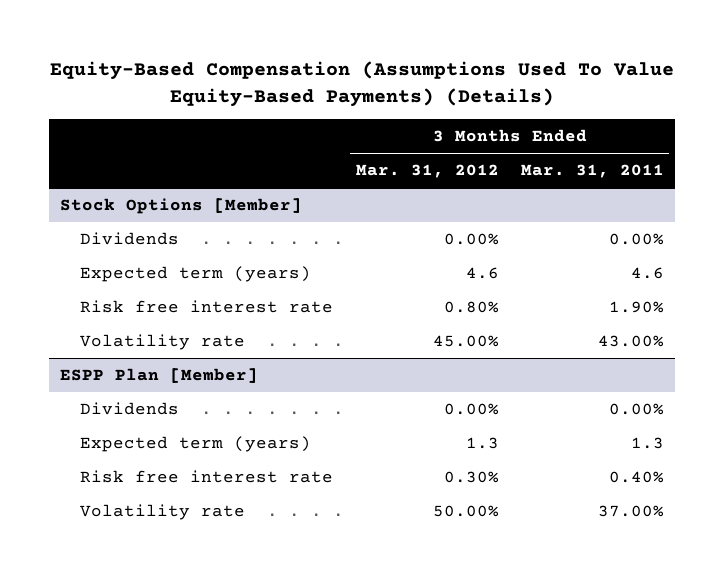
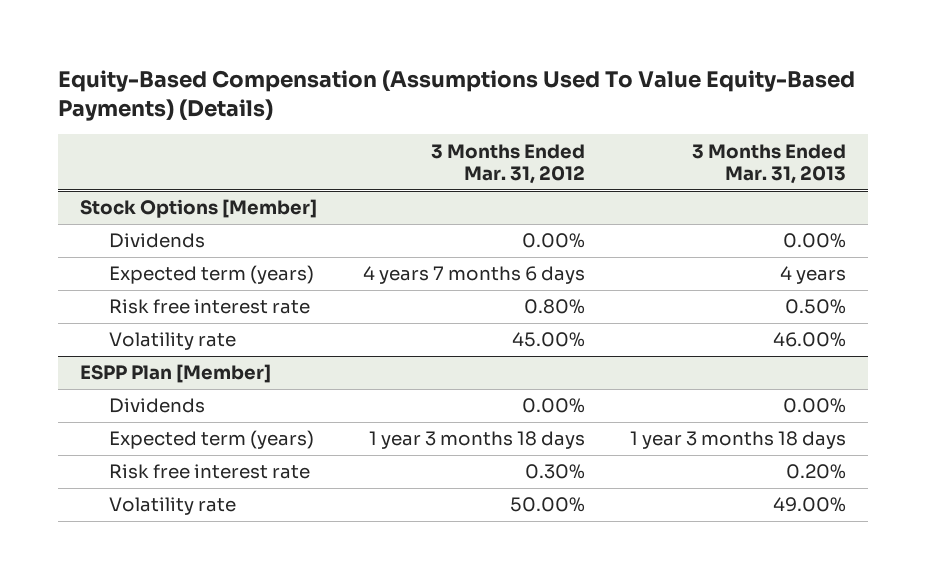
- | 3 Months Ended Mar. 31, 2012 | 3 Months Ended Mar. 31, 2011
+ | 3 Months Ended Mar. 31, 2012 | 3 Months Ended Mar. 31, 2013
@ Stock Options [Member]
- Expected term (years) | 4.6 | 4.6
+ Expected term (years) | 4 years 7 months 6 days | 4 years
@ ESPP Plan [Member]
- Expected term (years) | 1.3 | 1.3
+ Expected term (years) | 1 year 3 months 18 days | 1 year 3 months 18 days

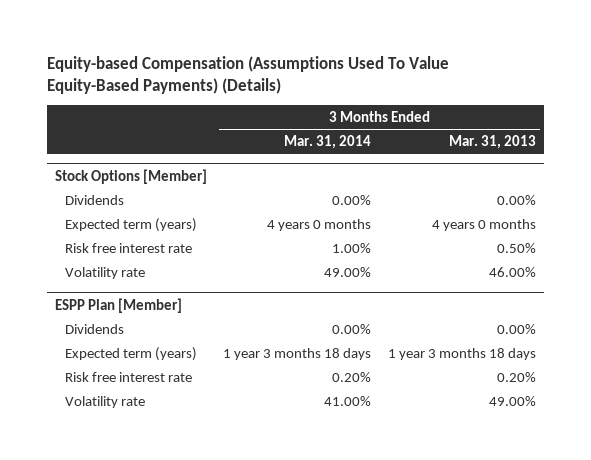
- Equity-Based Compensation (Assumptions Used To Value Equity-Based Payments) (Details)
+ Equity-based Compensation (Assumptions Used To Value Equity-Based Payments) (Details)
- | 3 Months Ended Mar. 31, 2012 | 3 Months Ended Mar. 31, 2013
+ | 3 Months Ended Mar. 31, 2014 | 3 Months Ended Mar. 31, 2013
@ Stock Options [Member]
- Expected term (years) | 4 years 7 months 6 days | 4 years
+ Expected term (years) | 4 years 0 months | 4 years 0 months

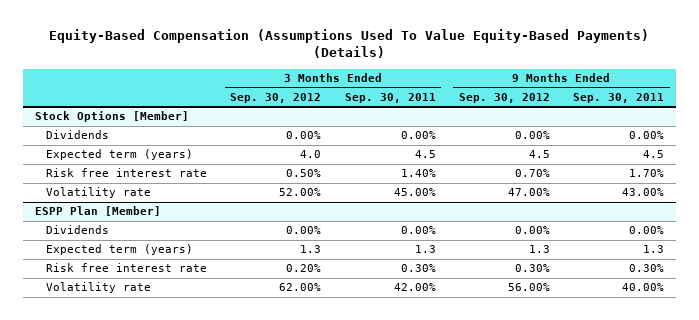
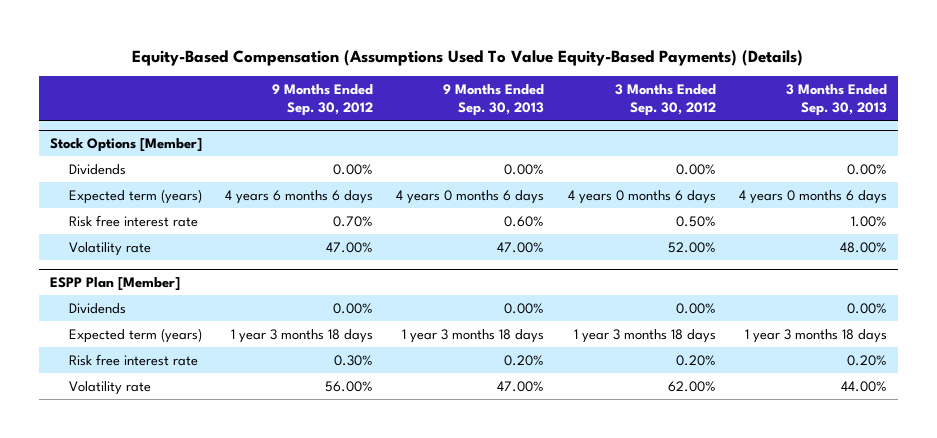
- | 3 Months Ended Sep. 30, 2012 | 3 Months Ended Sep. 30, 2011 | 9 Months Ended Sep. 30, 2012 | 9 Months Ended Sep. 30, 2011
+ | 9 Months Ended Sep. 30, 2012 | 9 Months Ended Sep. 30, 2013 | 3 Months Ended Sep. 30, 2012 | 3 Months Ended Sep. 30, 2013
@ Stock Options [Member]
- Expected term (years) | 4.0 | 4.5 | 4.5 | 4.5
+ Expected term (years) | 4 years 6 months 6 days | 4 years 0 months 6 days | 4 years 0 months 6 days | 4 years 0 months 6 days
@ ESPP Plan [Member]
- Expected term (years) | 1.3 | 1.3 | 1.3 | 1.3
+ Expected term (years) | 1 year 3 months 18 days | 1 year 3 months 18 days | 1 year 3 months 18 days | 1 year 3 months 18 days

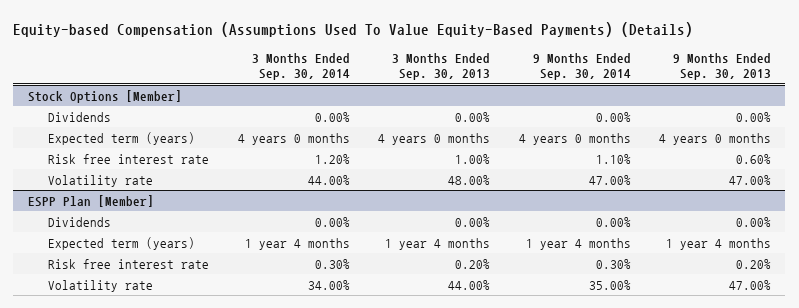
- Equity-Based Compensation (Assumptions Used To Value Equity-Based Payments) (Details)
+ Equity-based Compensation (Assumptions Used To Value Equity-Based Payments) (Details)
- | 9 Months Ended Sep. 30, 2012 | 9 Months Ended Sep. 30, 2013 | 3 Months Ended Sep. 30, 2012 | 3 Months Ended Sep. 30, 2013
+ | 3 Months Ended Sep. 30, 2014 | 3 Months Ended Sep. 30, 2013 | 9 Months Ended Sep. 30, 2014 | 9 Months Ended Sep. 30, 2013
@ Stock Options [Member]
- Expected term (years) | 4 years 6 months 6 days | 4 years 0 months 6 days | 4 years 0 months 6 days | 4 years 0 months 6 days
+ Expected term (years) | 4 years 0 months | 4 years 0 months | 4 years 0 months | 4 years 0 months
@ ESPP Plan [Member]
- Expected term (years) | 1 year 3 months 18 days | 1 year 3 months 18 days | 1 year 3 months 18 days | 1 year 3 months 18 days
+ Expected term (years) | 1 year 4 months | 1 year 4 months | 1 year 4 months | 1 year 4 months

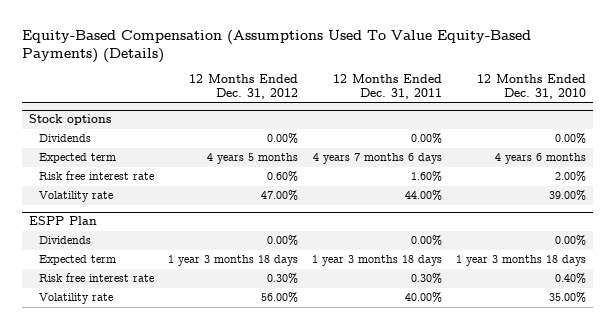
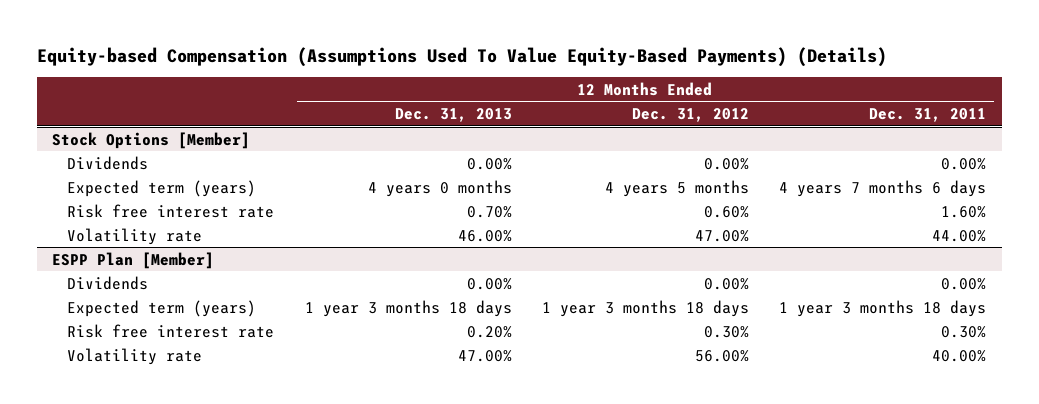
- Equity-Based Compensation (Assumptions Used To Value Equity-Based Payments) (Details)
+ Equity-based Compensation (Assumptions Used To Value Equity-Based Payments) (Details)
- | 12 Months Ended Dec. 31, 2012 | 12 Months Ended Dec. 31, 2011 | 12 Months Ended Dec. 31, 2010
+ | 12 Months Ended Dec. 31, 2013 | 12 Months Ended Dec. 31, 2012 | 12 Months Ended Dec. 31, 2011
- Stock options
+ Stock Options [Member]
- Expected term | 4 years 5 months | 4 years 7 months 6 days | 4 years 6 months
+ Expected term (years) | 4 years 0 months | 4 years 5 months | 4 years 7 months 6 days
- ESPP Plan
+ ESPP Plan [Member]
- Expected term | 1 year 3 months 18 days | 1 year 3 months 18 days | 1 year 3 months 18 days
+ Expected term (years) | 1 year 3 months 18 days | 1 year 3 months 18 days | 1 year 3 months 18 days

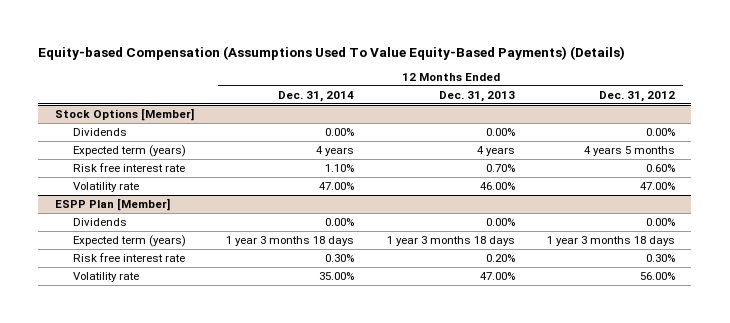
- | 12 Months Ended Dec. 31, 2013 | 12 Months Ended Dec. 31, 2012 | 12 Months Ended Dec. 31, 2011
+ | 12 Months Ended Dec. 31, 2014 | 12 Months Ended Dec. 31, 2013 | 12 Months Ended Dec. 31, 2012
@ Stock Options [Member]
- Expected term (years) | 4 years 0 months | 4 years 5 months | 4 years 7 months 6 days
+ Expected term (years) | 4 years | 4 years | 4 years 5 months

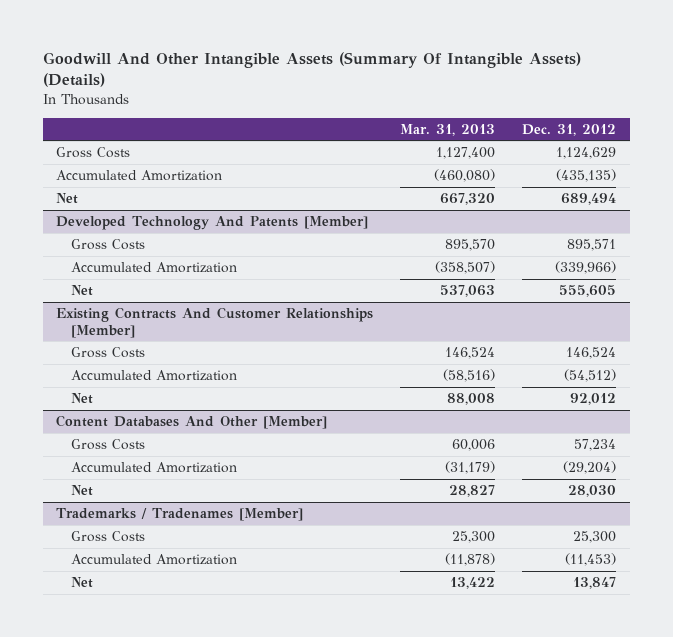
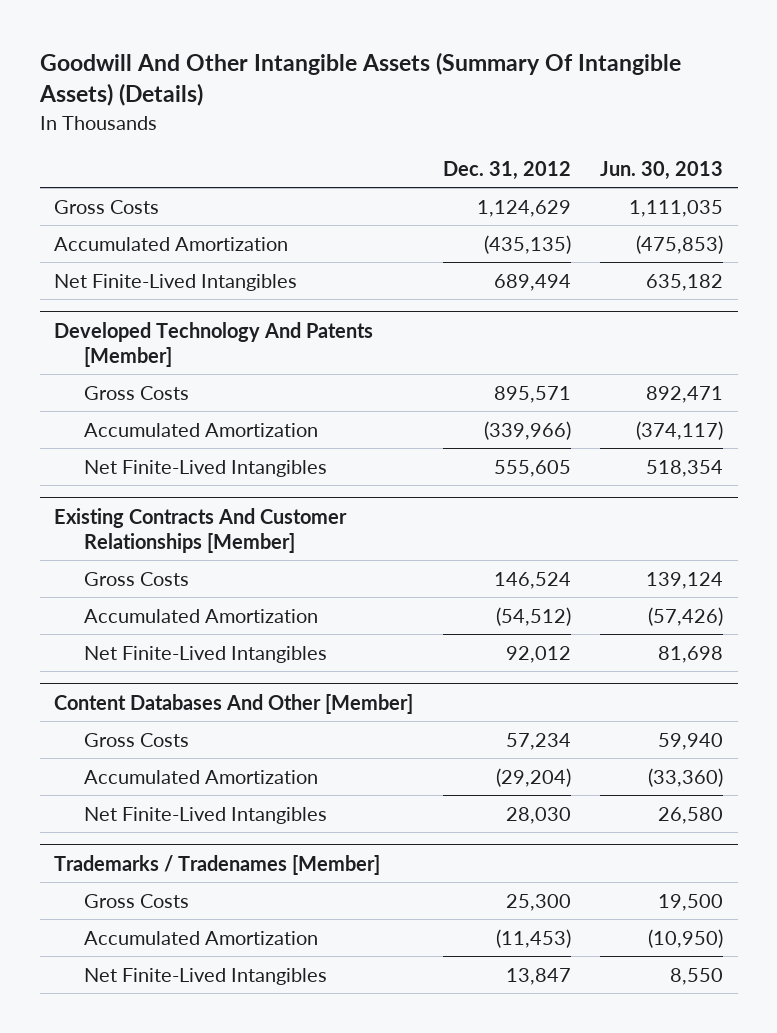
- | Mar. 31, 2013 | Dec. 31, 2012
+ | Dec. 31, 2012 | Jun. 30, 2013
- Net | 667,320 | 689,494
+ Net Finite-Lived Intangibles | 689,494 | 635,182
@ Developed Technology And Patents [Member]
- Net | 537,063 | 555,605
+ Net Finite-Lived Intangibles | 555,605 | 518,354
@ Existing Contracts And Customer Relationships [Member]
- Net | 88,008 | 92,012
+ Net Finite-Lived Intangibles | 92,012 | 81,698
@ Content Databases And Other [Member]
- Net | 28,827 | 28,030
+ Net Finite-Lived Intangibles | 28,030 | 26,580
@ Trademarks / Tradenames [Member]
- Net | 13,422 | 13,847
+ Net Finite-Lived Intangibles | 13,847 | 8,550

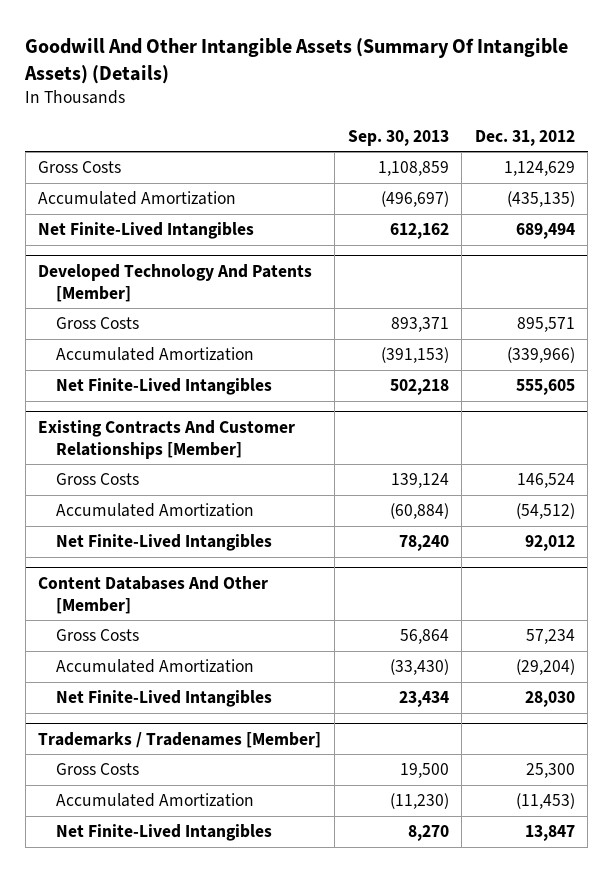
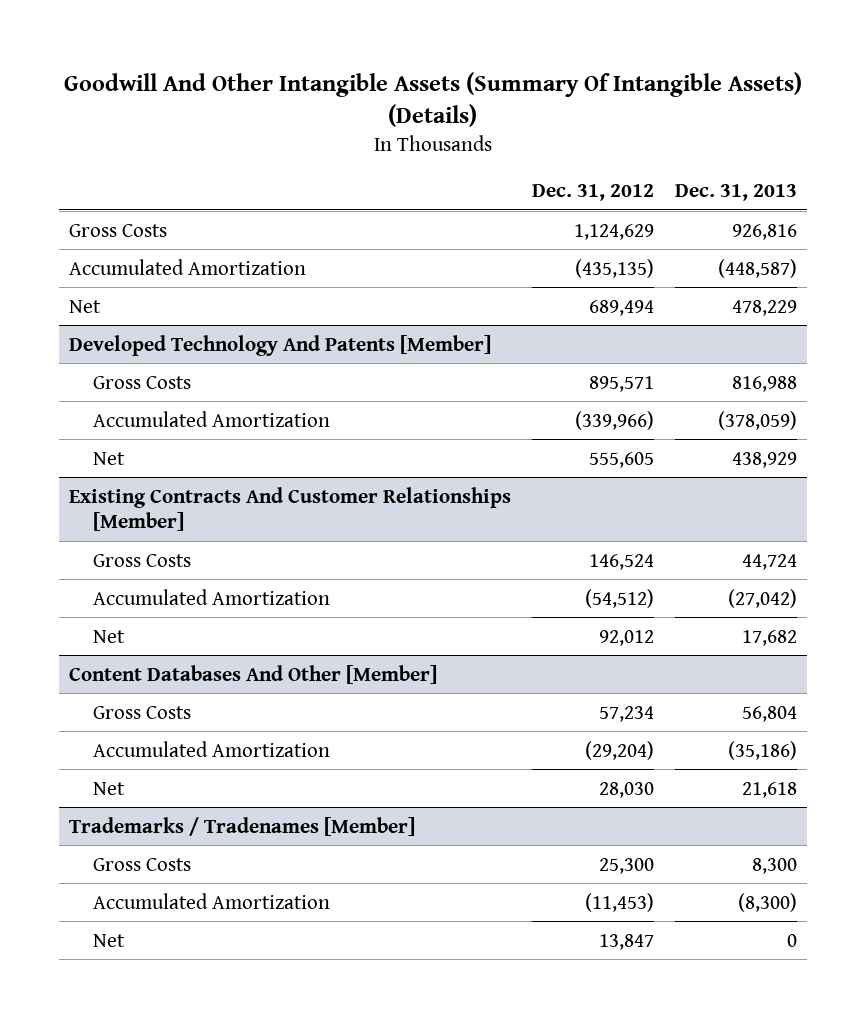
- | Sep. 30, 2013 | Dec. 31, 2012
+ | Dec. 31, 2012 | Dec. 31, 2013
- Net Finite-Lived Intangibles | 612,162 | 689,494
+ Net | 689,494 | 478,229
@ Developed Technology And Patents [Member]
- Net Finite-Lived Intangibles | 502,218 | 555,605
+ Net | 555,605 | 438,929
@ Existing Contracts And Customer Relationships [Member]
- Net Finite-Lived Intangibles | 78,240 | 92,012
+ Net | 92,012 | 17,682
@ Content Databases And Other [Member]
- Net Finite-Lived Intangibles | 23,434 | 28,030
+ Net | 28,030 | 21,618
@ Trademarks / Tradenames [Member]
- Net Finite-Lived Intangibles | 8,270 | 13,847
+ Net | 13,847 | 0

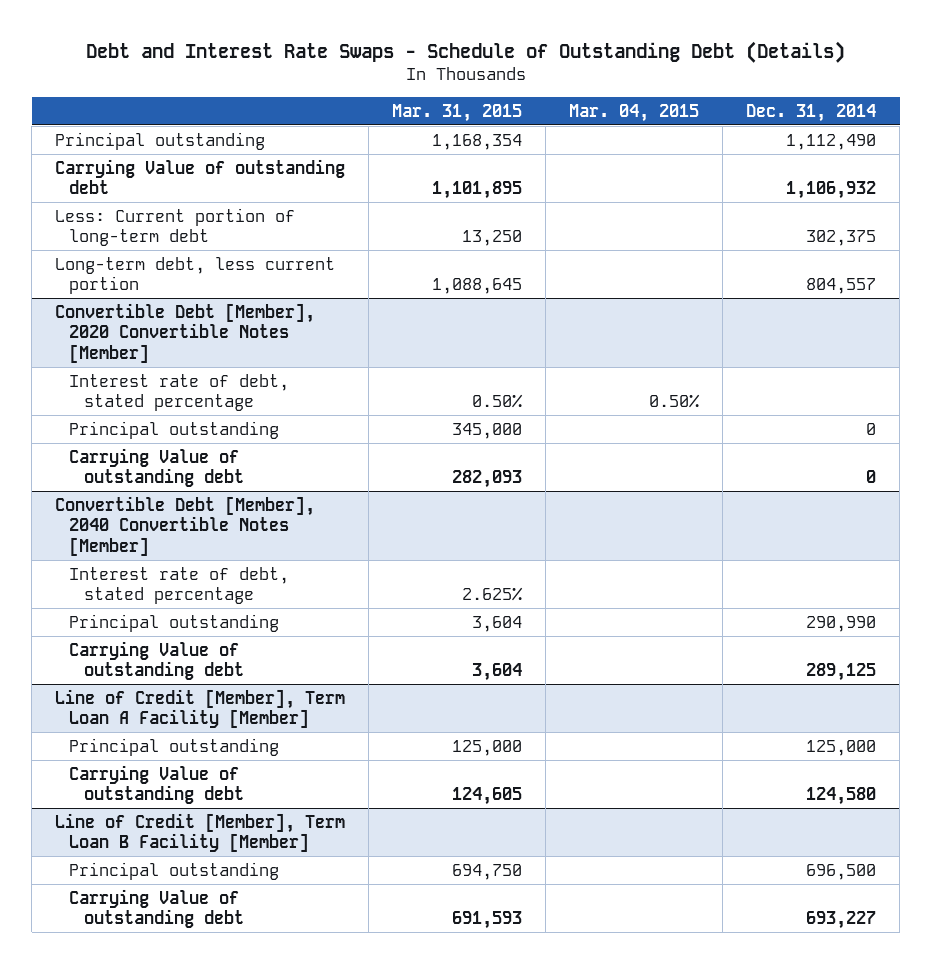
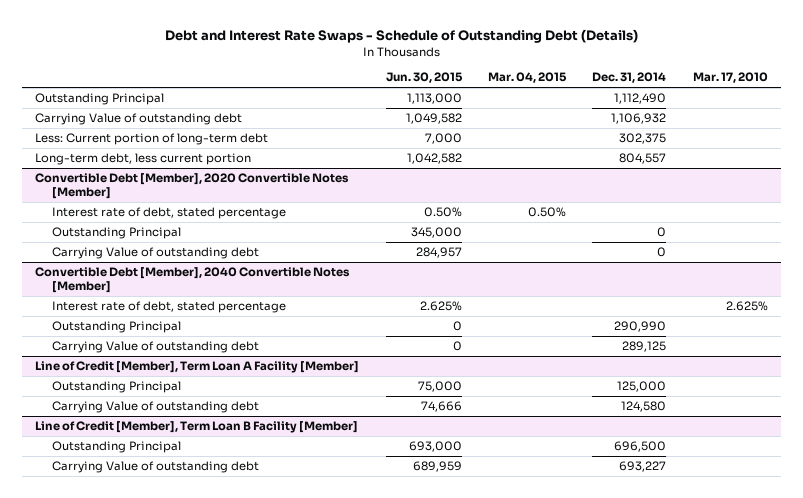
- | Mar. 31, 2015 | Mar. 04, 2015 | Dec. 31, 2014
+ | Jun. 30, 2015 | Mar. 04, 2015 | Dec. 31, 2014 | Mar. 17, 2010
- Principal outstanding | 1,168,354 | | 1,112,490
+ Outstanding Principal | 1,113,000 | | 1,112,490 |
@ Convertible Debt [Member], 2020 Convertible Notes [Member]
- Principal outstanding | 345,000 | | 0
+ Outstanding Principal | 345,000 | | 0 |
@ Convertible Debt [Member], 2040 Convertible Notes [Member]
- Principal outstanding | 3,604 | | 290,990
+ Outstanding Principal | 0 | | 290,990 |
@ Line of Credit [Member], Term Loan A Facility [Member]
- Principal outstanding | 125,000 | | 125,000
+ Outstanding Principal | 75,000 | | 125,000 |
@ Line of Credit [Member], Term Loan B Facility [Member]
- Principal outstanding | 694,750 | | 696,500
+ Outstanding Principal | 693,000 | | 696,500 |

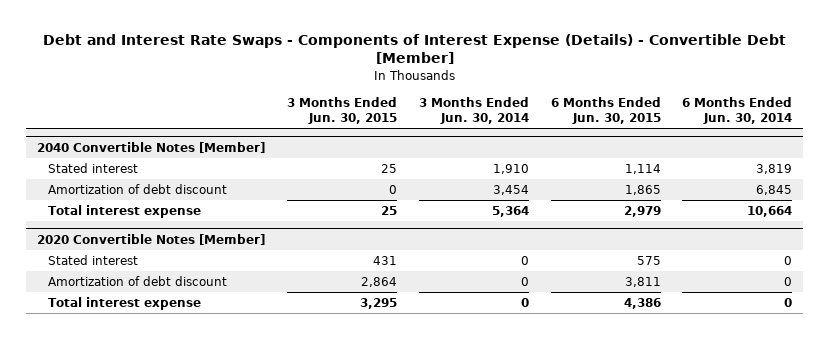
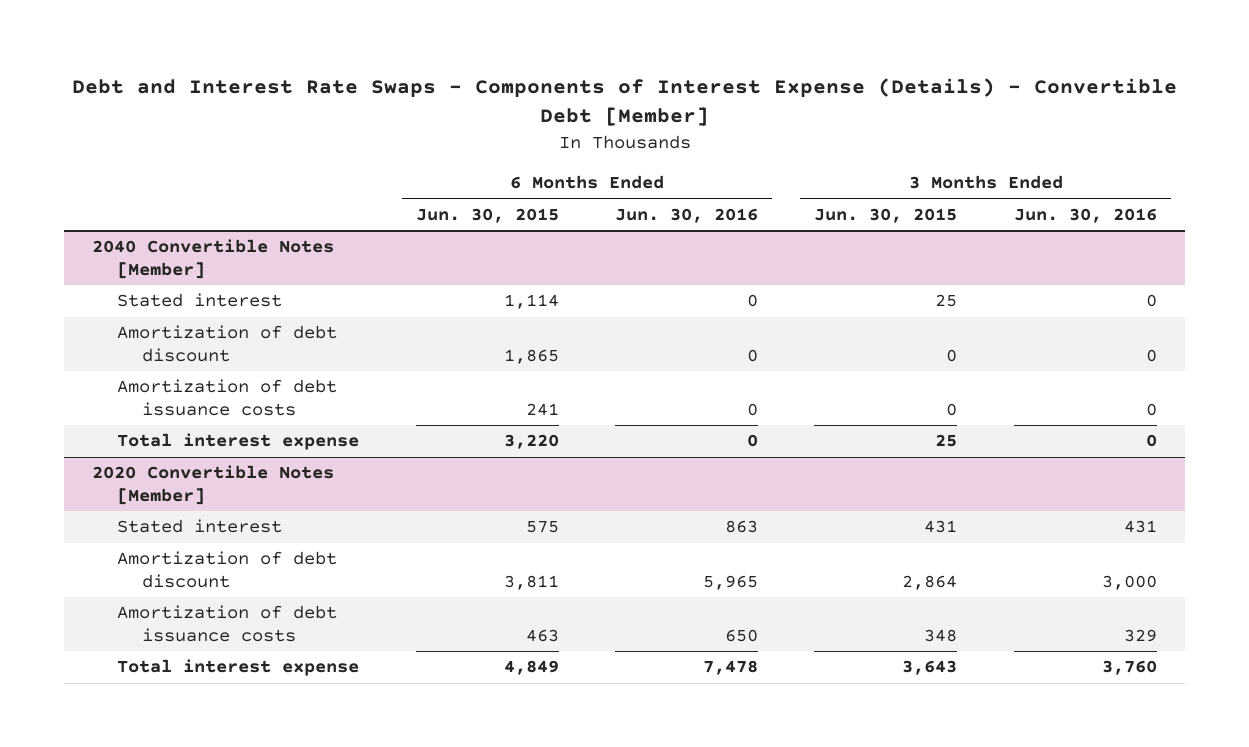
- | 3 Months Ended Jun. 30, 2015 | 3 Months Ended Jun. 30, 2014 | 6 Months Ended Jun. 30, 2015 | 6 Months Ended Jun. 30, 2014
+ | 6 Months Ended Jun. 30, 2015 | 6 Months Ended Jun. 30, 2016 | 3 Months Ended Jun. 30, 2015 | 3 Months Ended Jun. 30, 2016
@ 2040 Convertible Notes [Member]
- Total interest expense | 25 | 5,364 | 2,979 | 10,664
+ Amortization of debt issuance costs | 241 | 0 | 0 | 0
+ Total interest expense | 3,220 | 0 | 25 | 0
@ 2020 Convertible Notes [Member]
- Total interest expense | 3,295 | 0 | 4,386 | 0
+ Amortization of debt issuance costs | 463 | 650 | 348 | 329
+ Total interest expense | 4,849 | 7,478 | 3,643 | 3,760

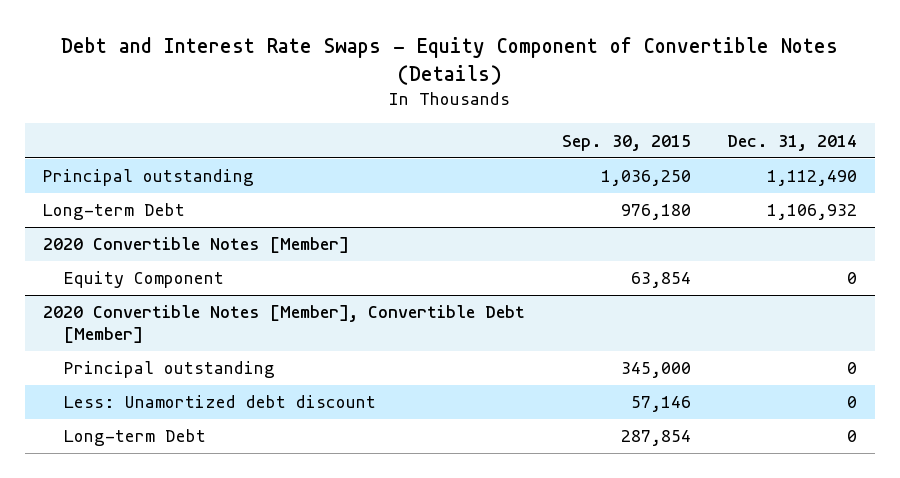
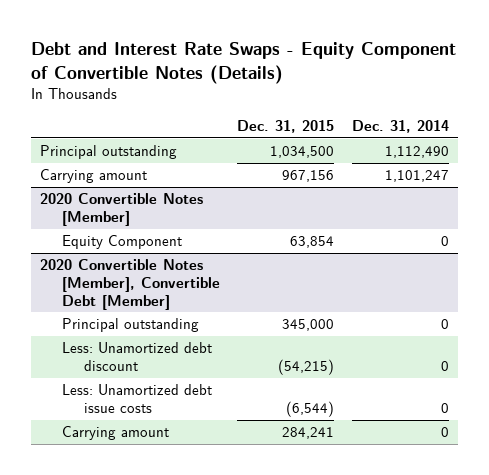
- | Sep. 30, 2015 | Dec. 31, 2014
+ | Dec. 31, 2015 | Dec. 31, 2014
- Long-term Debt | 976,180 | 1,106,932
+ Carrying amount | 967,156 | 1,101,247
@ 2020 Convertible Notes [Member], Convertible Debt [Member]
- Long-term Debt | 287,854 | 0
+ Less: Unamortized debt issue costs | (6,544) | 0
+ Carrying amount | 284,241 | 0

